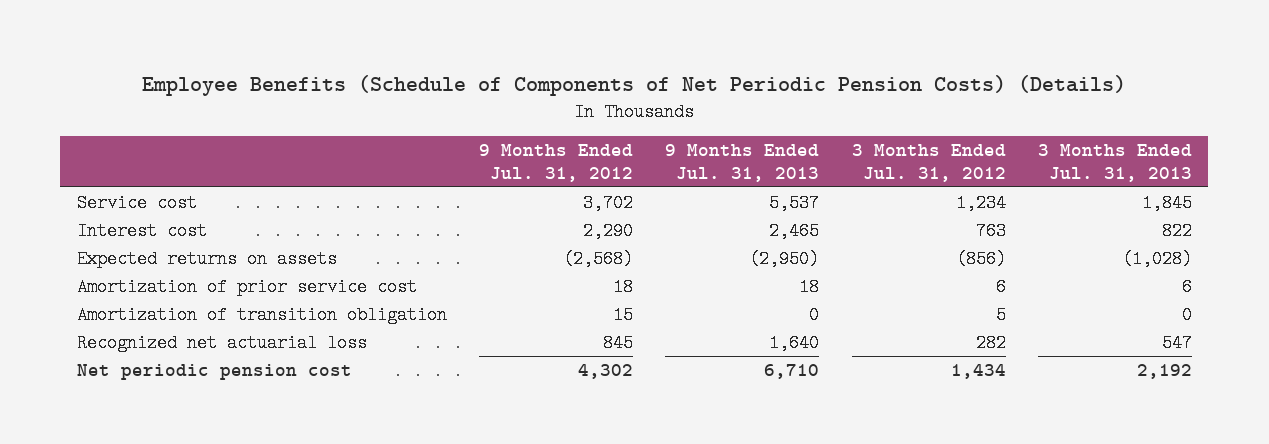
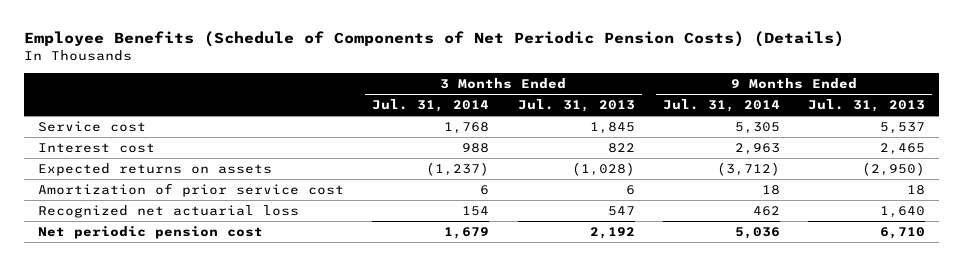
- | 9 Months Ended Jul. 31, 2012 | 9 Months Ended Jul. 31, 2013 | 3 Months Ended Jul. 31, 2012 | 3 Months Ended Jul. 31, 2013
+ | 3 Months Ended Jul. 31, 2014 | 3 Months Ended Jul. 31, 2013 | 9 Months Ended Jul. 31, 2014 | 9 Months Ended Jul. 31, 2013
- Amortization of transition obligation | 15 | 0 | 5 | 0

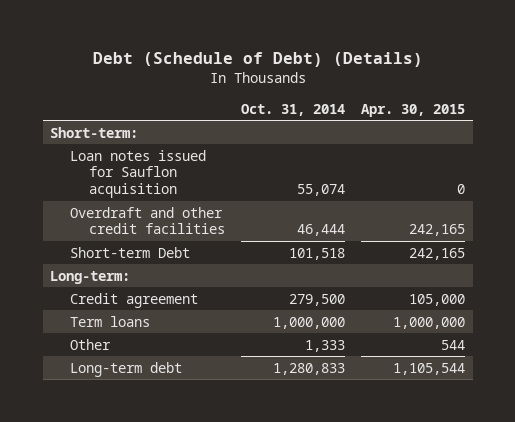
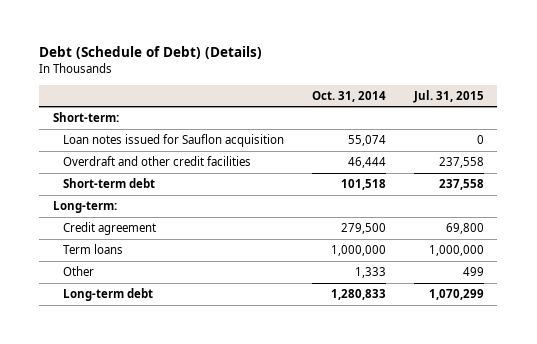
- | Oct. 31, 2014 | Apr. 30, 2015
+ | Oct. 31, 2014 | Jul. 31, 2015
- Short-term Debt | 101,518 | 242,165
+ Short-term debt | 101,518 | 237,558

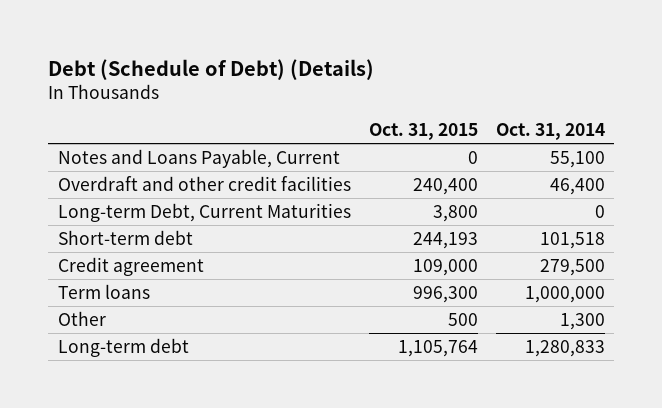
- | Oct. 31, 2014 | Jul. 31, 2015
+ | Oct. 31, 2015 | Oct. 31, 2014
- Short-term:
- Loan notes issued for Sauflon acquisition | 55,074 | 0
- Overdraft and other credit facilities | 46,444 | 237,558
+ Notes and Loans Payable, Current | 0 | 55,100
+ Overdraft and other credit facilities | 240,400 | 46,400
+ Long-term Debt, Current Maturities | 3,800 | 0
- Long-term:
- Other | 1,333 | 499
+ Other | 500 | 1,300

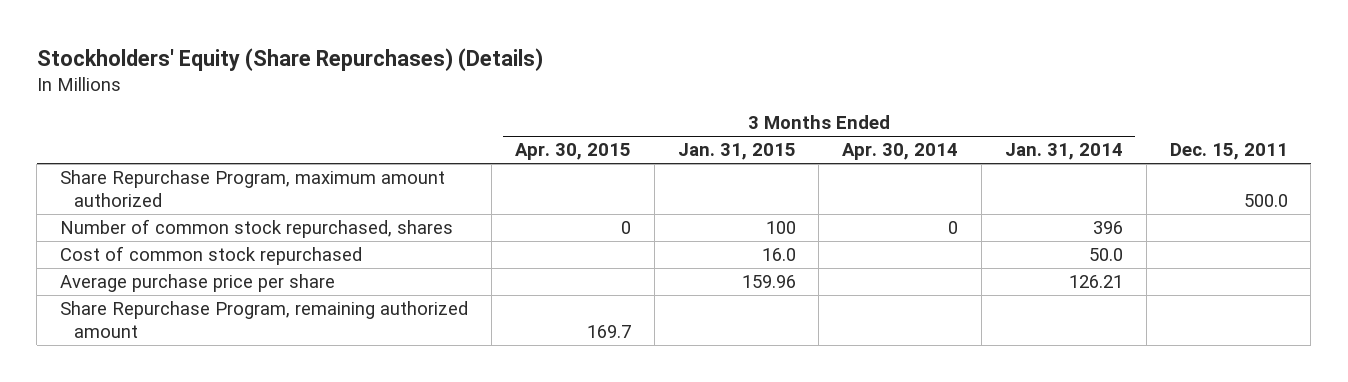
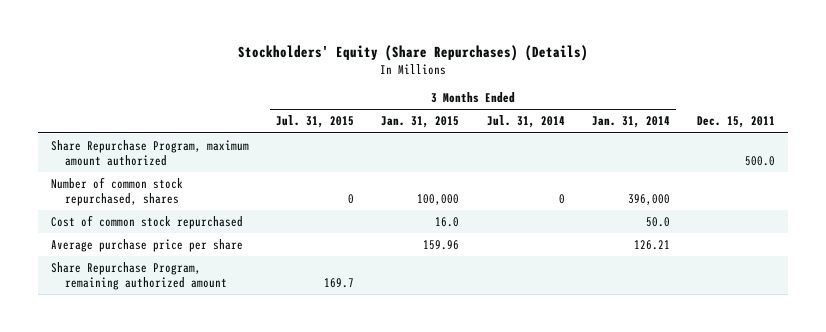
- | 3 Months Ended Apr. 30, 2015 | 3 Months Ended Jan. 31, 2015 | 3 Months Ended Apr. 30, 2014 | 3 Months Ended Jan. 31, 2014 | Dec. 15, 2011
+ | 3 Months Ended Jul. 31, 2015 | 3 Months Ended Jan. 31, 2015 | 3 Months Ended Jul. 31, 2014 | 3 Months Ended Jan. 31, 2014 | Dec. 15, 2011
- Number of common stock repurchased, shares | 0 | 100 | 0 | 396 |
+ Number of common stock repurchased, shares | 0 | 100,000 | 0 | 396,000 |

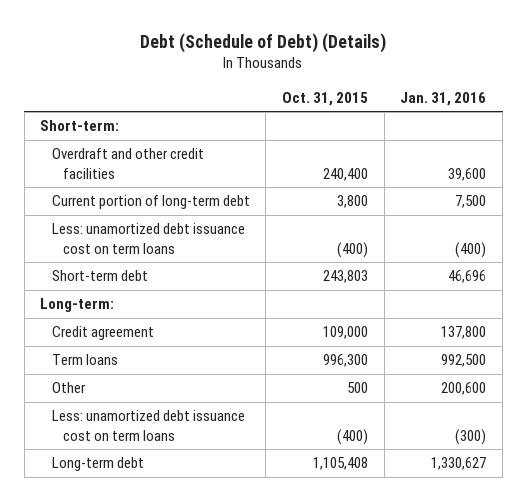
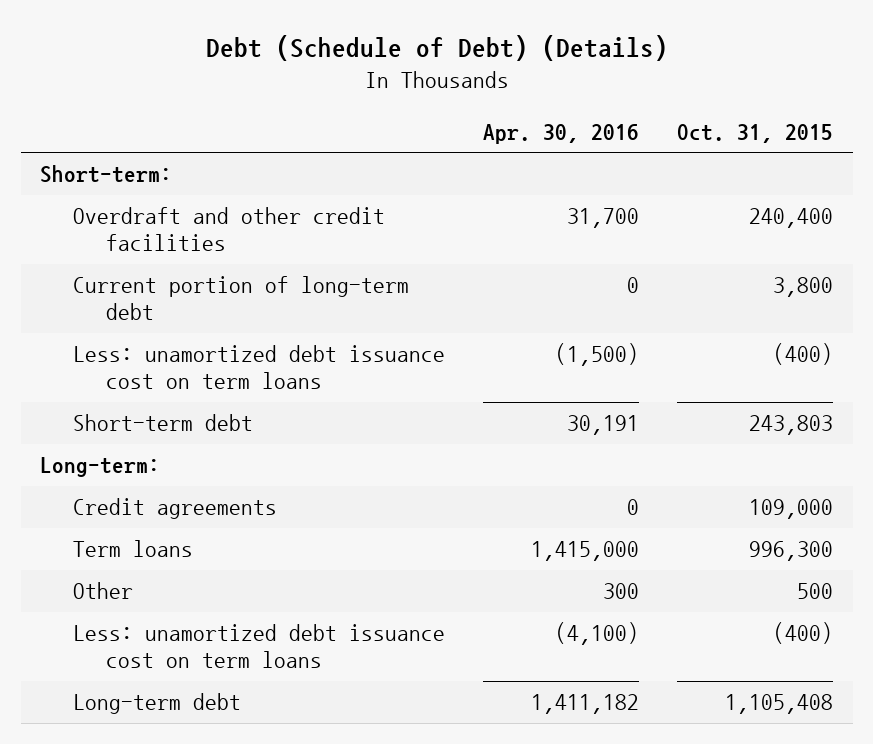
- | Oct. 31, 2015 | Jan. 31, 2016
+ | Apr. 30, 2016 | Oct. 31, 2015
- Credit agreement | 109,000 | 137,800
+ Credit agreements | 0 | 109,000

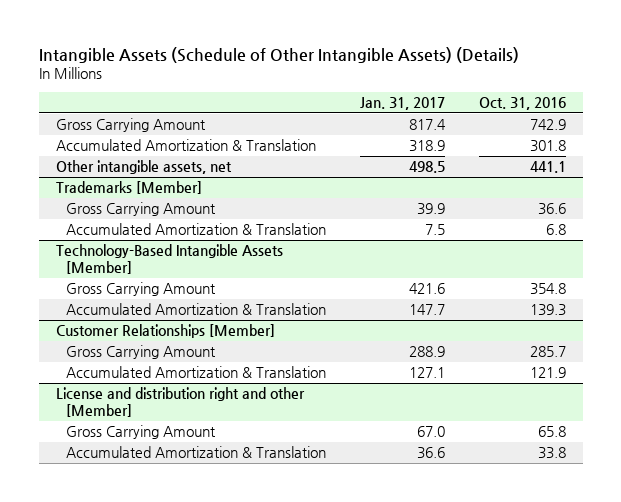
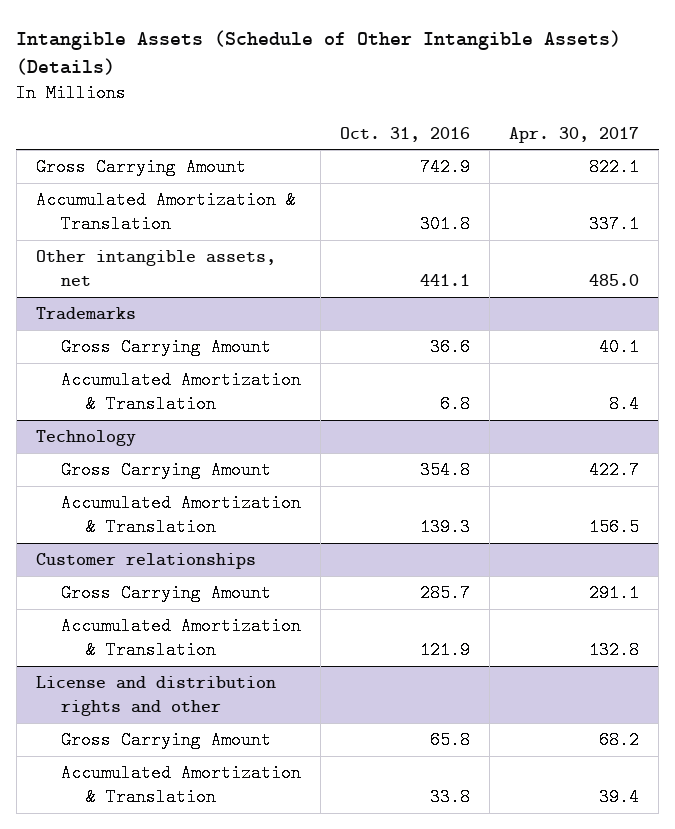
- | Jan. 31, 2017 | Oct. 31, 2016
+ | Oct. 31, 2016 | Apr. 30, 2017
- Trademarks [Member]
+ Trademarks
- Technology-Based Intangible Assets [Member]
+ Technology
- Customer Relationships [Member]
+ Customer relationships
- License and distribution right and other [Member]
+ License and distribution rights and other

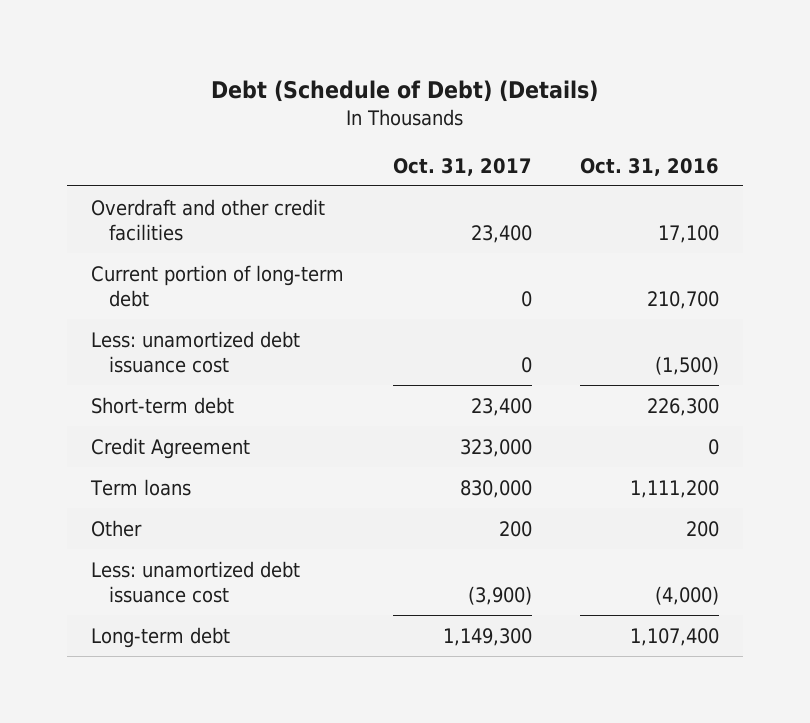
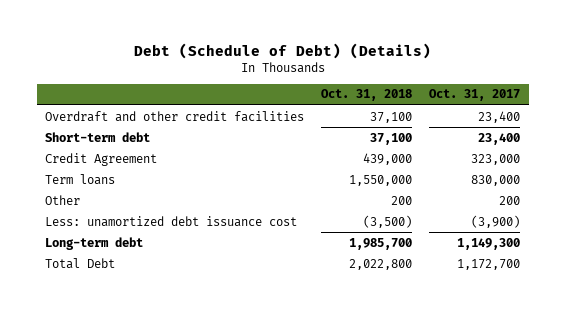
- | Oct. 31, 2017 | Oct. 31, 2016
+ | Oct. 31, 2018 | Oct. 31, 2017
- Current portion of long-term debt | 0 | 210,700
- Less: unamortized debt issuance cost | 0 | (1,500)
+ Total Debt | 2,022,800 | 1,172,700

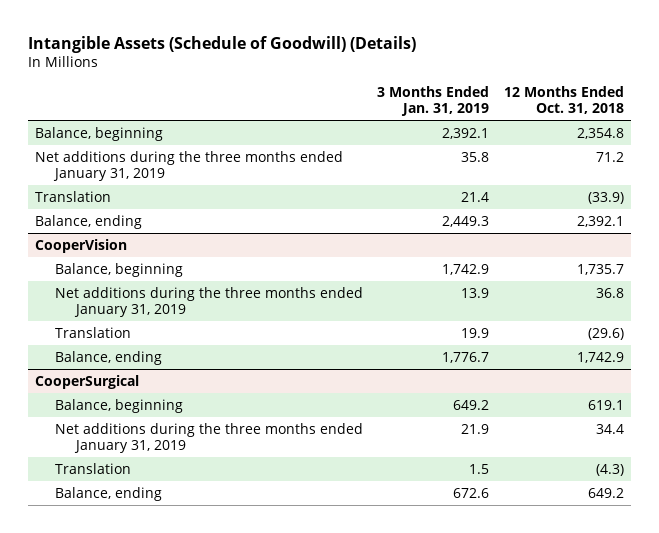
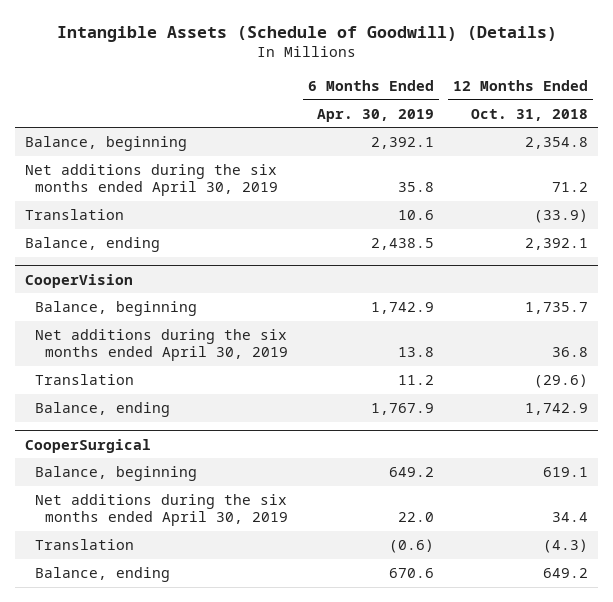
- | 3 Months Ended Jan. 31, 2019 | 12 Months Ended Oct. 31, 2018
+ | 6 Months Ended Apr. 30, 2019 | 12 Months Ended Oct. 31, 2018
- Net additions during the three months ended January 31, 2019 | 35.8 | 71.2
+ Net additions during the six months ended April 30, 2019 | 35.8 | 71.2
@ CooperVision
- Net additions during the three months ended January 31, 2019 | 13.9 | 36.8
+ Net additions during the six months ended April 30, 2019 | 13.8 | 36.8
@ CooperSurgical
- Net additions during the three months ended January 31, 2019 | 21.9 | 34.4
+ Net additions during the six months ended April 30, 2019 | 22.0 | 34.4

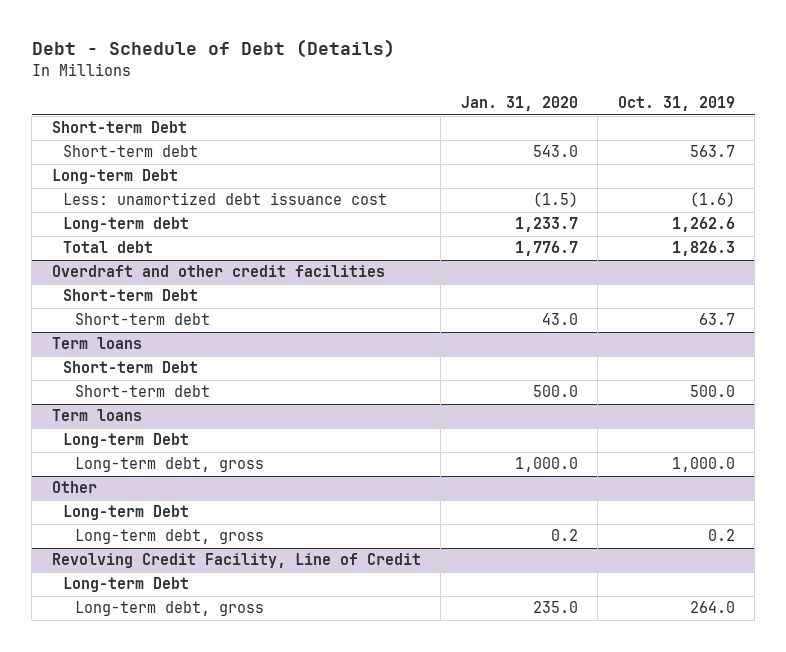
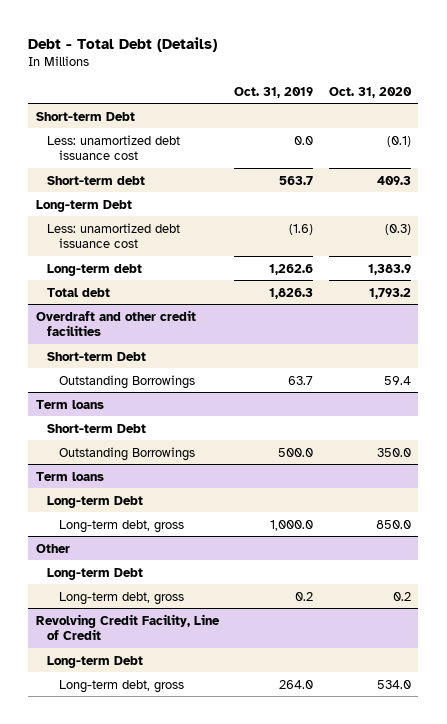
- Debt - Schedule of Debt (Details)
+ Debt - Total Debt (Details)
- | Jan. 31, 2020 | Oct. 31, 2019
+ | Oct. 31, 2019 | Oct. 31, 2020
+ Less: unamortized debt issuance cost | 0.0 | (0.1)
@ Overdraft and other credit facilities
- Short-term debt | 43.0 | 63.7
+ Outstanding Borrowings | 63.7 | 59.4
@ Term loans
- Short-term debt | 500.0 | 500.0
+ Outstanding Borrowings | 500.0 | 350.0

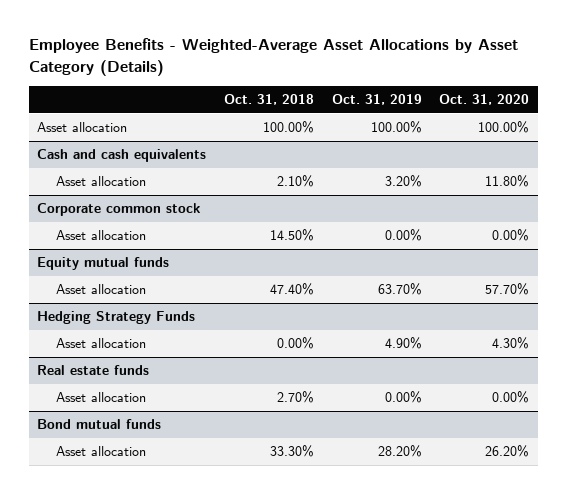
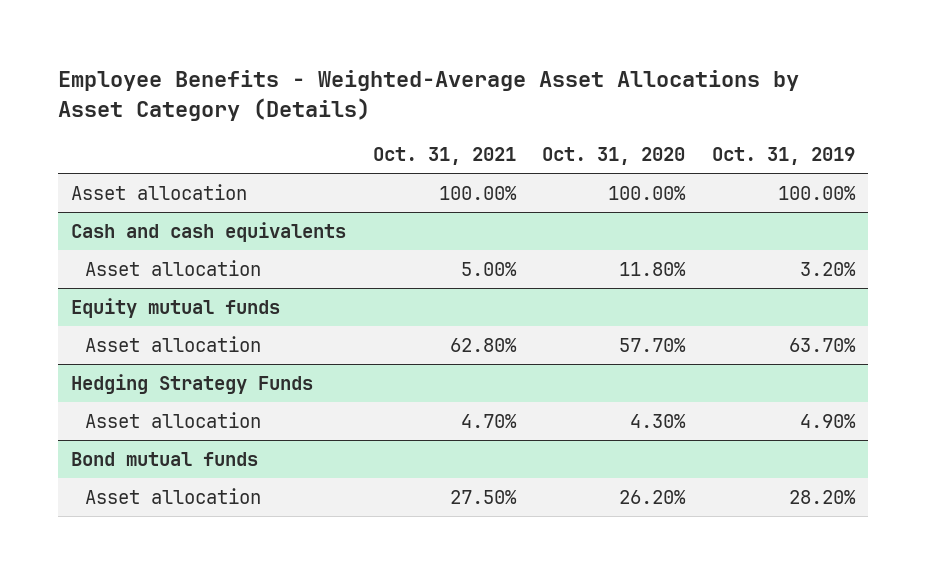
- | Oct. 31, 2018 | Oct. 31, 2019 | Oct. 31, 2020
+ | Oct. 31, 2021 | Oct. 31, 2020 | Oct. 31, 2019
- Corporate common stock
- Asset allocation | 14.50% | 0.00% | 0.00%
- Real estate funds
- Asset allocation | 2.70% | 0.00% | 0.00%

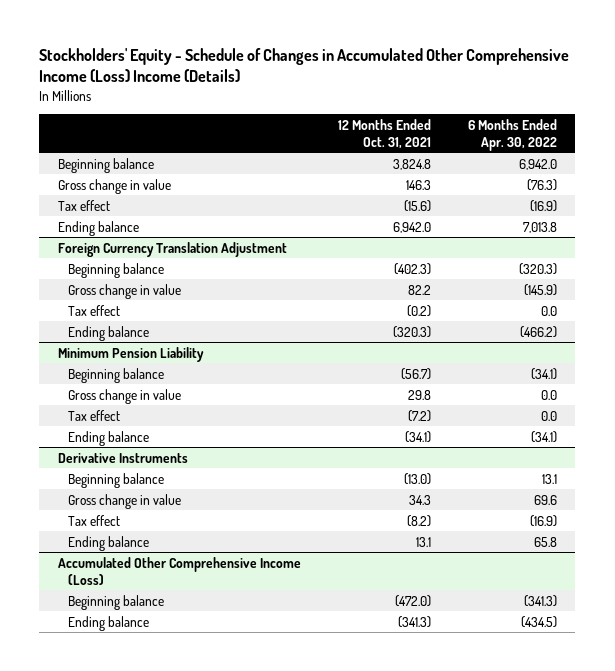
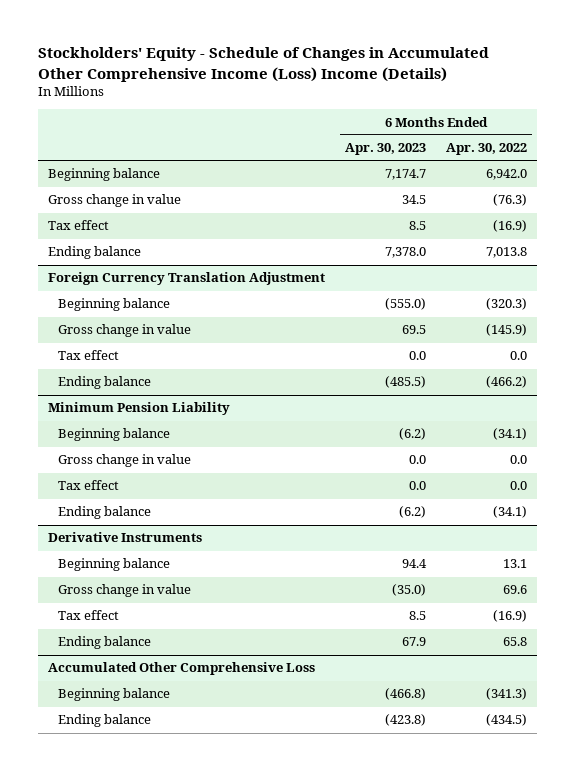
- | 12 Months Ended Oct. 31, 2021 | 6 Months Ended Apr. 30, 2022
+ | 6 Months Ended Apr. 30, 2023 | 6 Months Ended Apr. 30, 2022
- Accumulated Other Comprehensive Income (Loss)
+ Accumulated Other Comprehensive Loss

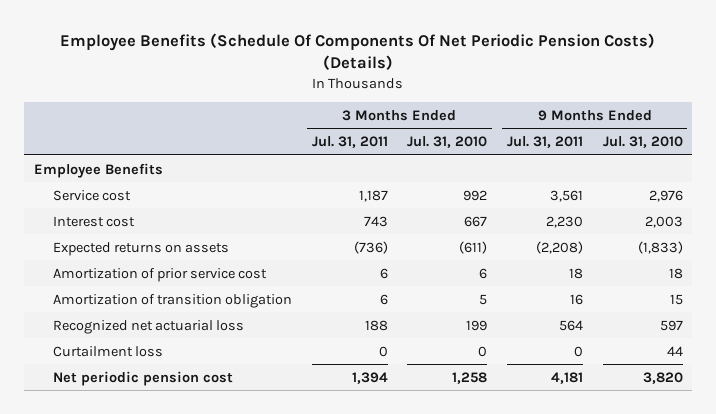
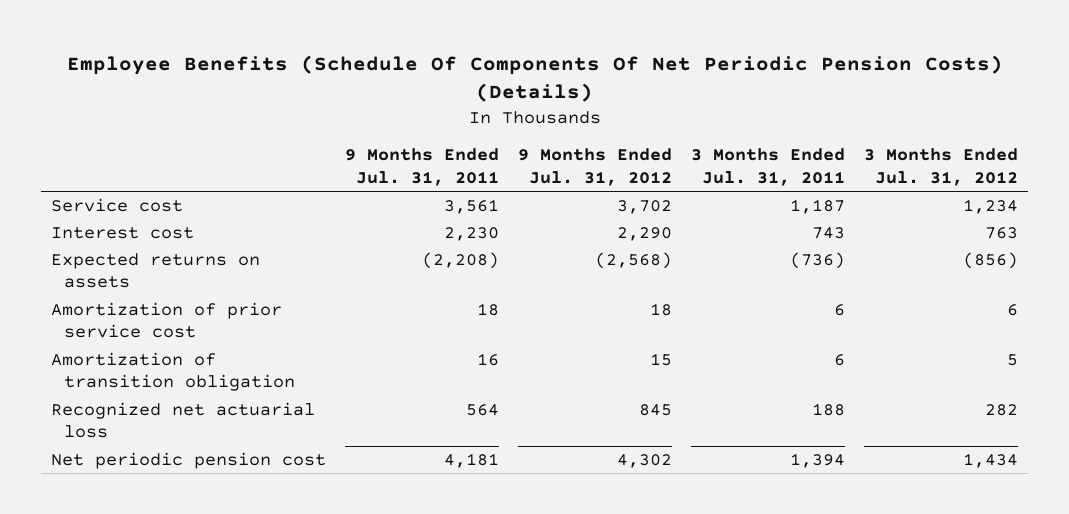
- | 3 Months Ended Jul. 31, 2011 | 3 Months Ended Jul. 31, 2010 | 9 Months Ended Jul. 31, 2011 | 9 Months Ended Jul. 31, 2010
+ | 9 Months Ended Jul. 31, 2011 | 9 Months Ended Jul. 31, 2012 | 3 Months Ended Jul. 31, 2011 | 3 Months Ended Jul. 31, 2012
- Employee Benefits
- Curtailment loss | 0 | 0 | 0 | 44

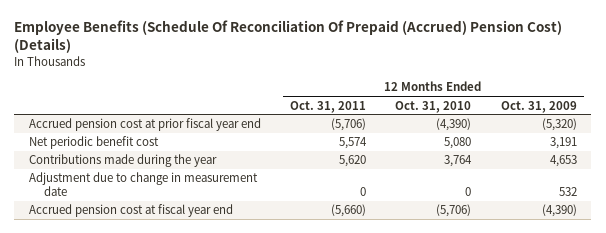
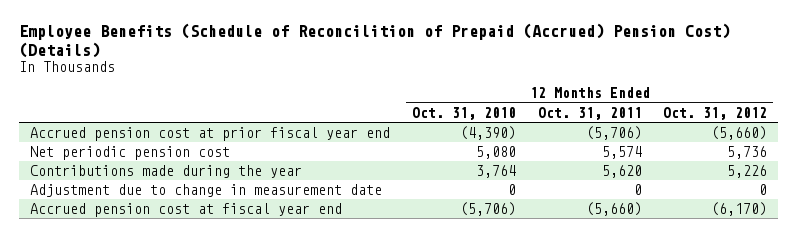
- Employee Benefits (Schedule Of Reconciliation Of Prepaid (Accrued) Pension Cost) (Details)
+ Employee Benefits (Schedule of Reconcilition of Prepaid (Accrued) Pension Cost) (Details)
- | 12 Months Ended Oct. 31, 2011 | 12 Months Ended Oct. 31, 2010 | 12 Months Ended Oct. 31, 2009
+ | 12 Months Ended Oct. 31, 2010 | 12 Months Ended Oct. 31, 2011 | 12 Months Ended Oct. 31, 2012
- Net periodic benefit cost | 5,574 | 5,080 | 3,191
+ Net periodic pension cost | 5,080 | 5,574 | 5,736

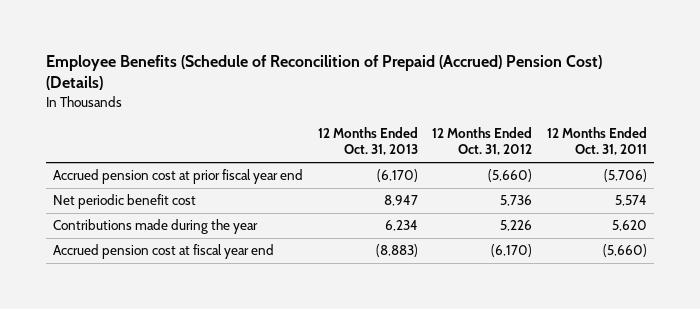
- | 12 Months Ended Oct. 31, 2010 | 12 Months Ended Oct. 31, 2011 | 12 Months Ended Oct. 31, 2012
+ | 12 Months Ended Oct. 31, 2013 | 12 Months Ended Oct. 31, 2012 | 12 Months Ended Oct. 31, 2011
- Net periodic pension cost | 5,080 | 5,574 | 5,736
+ Net periodic benefit cost | 8,947 | 5,736 | 5,574
- Adjustment due to change in measurement date | 0 | 0 | 0

